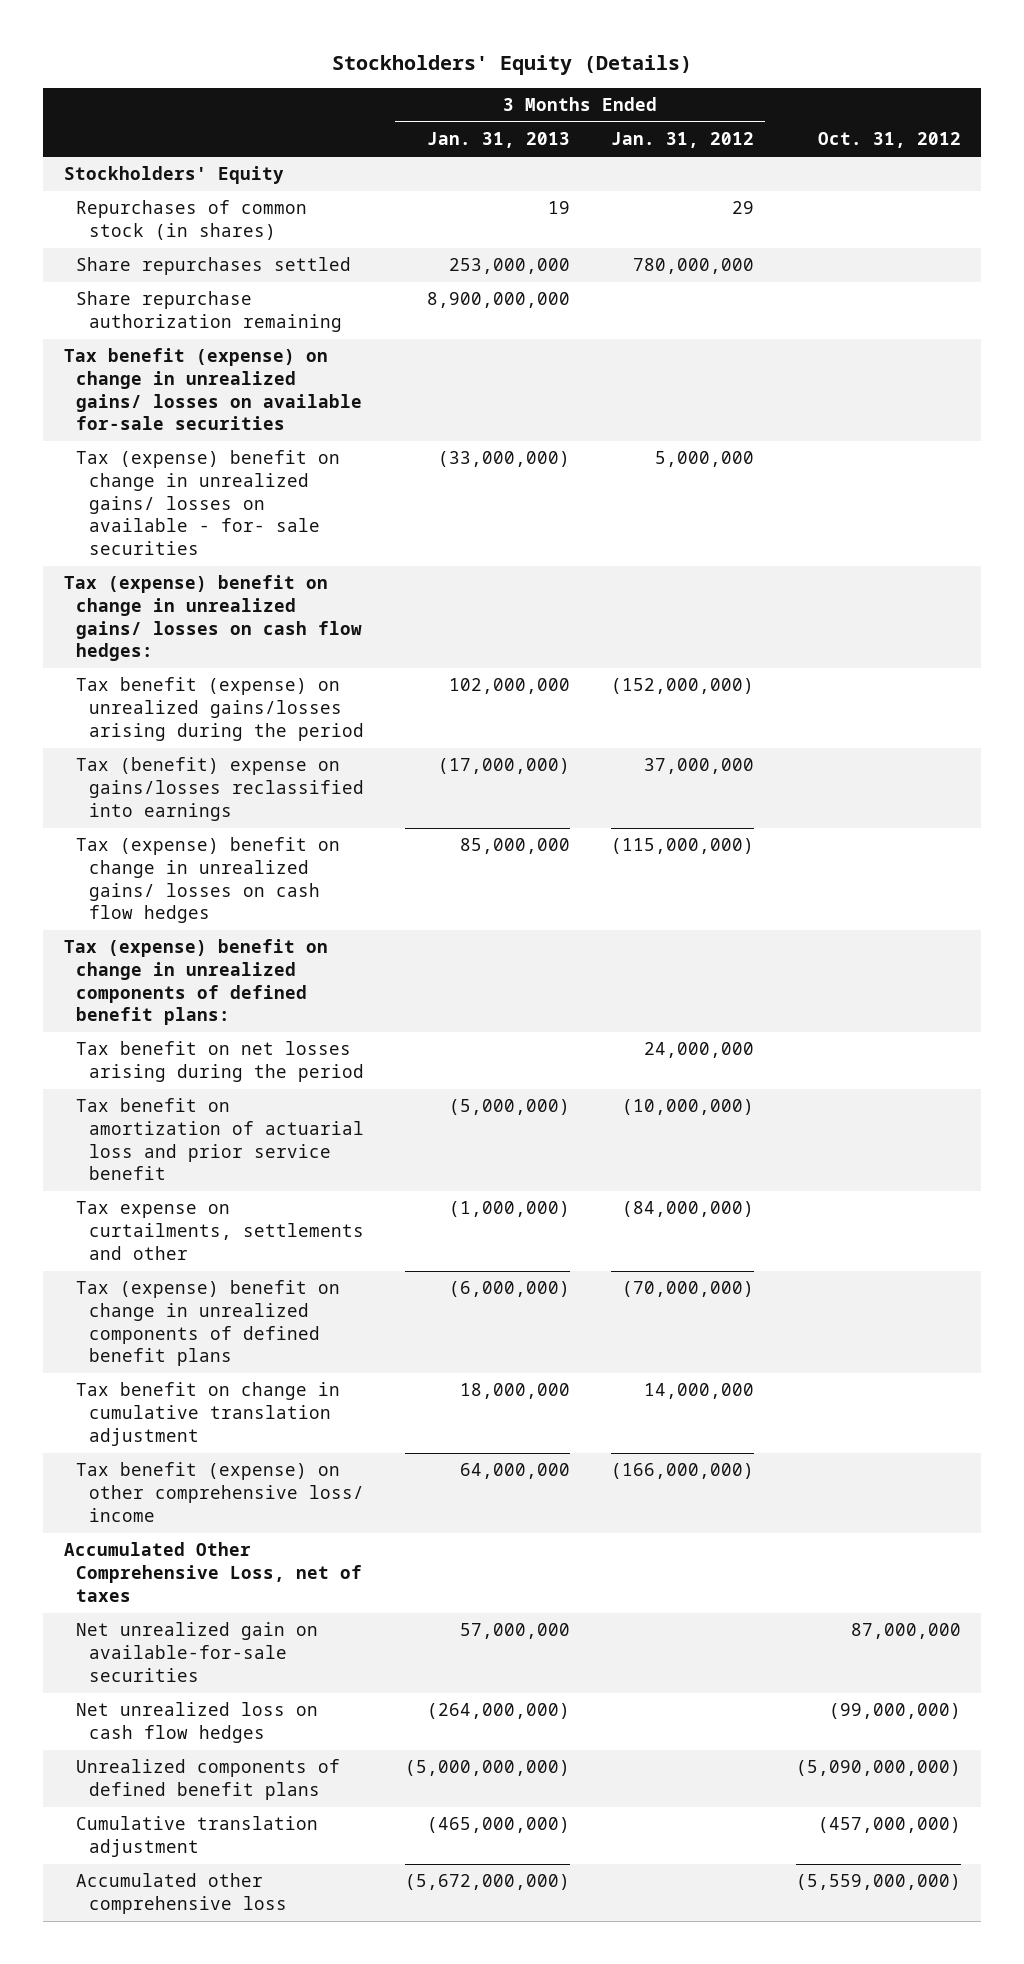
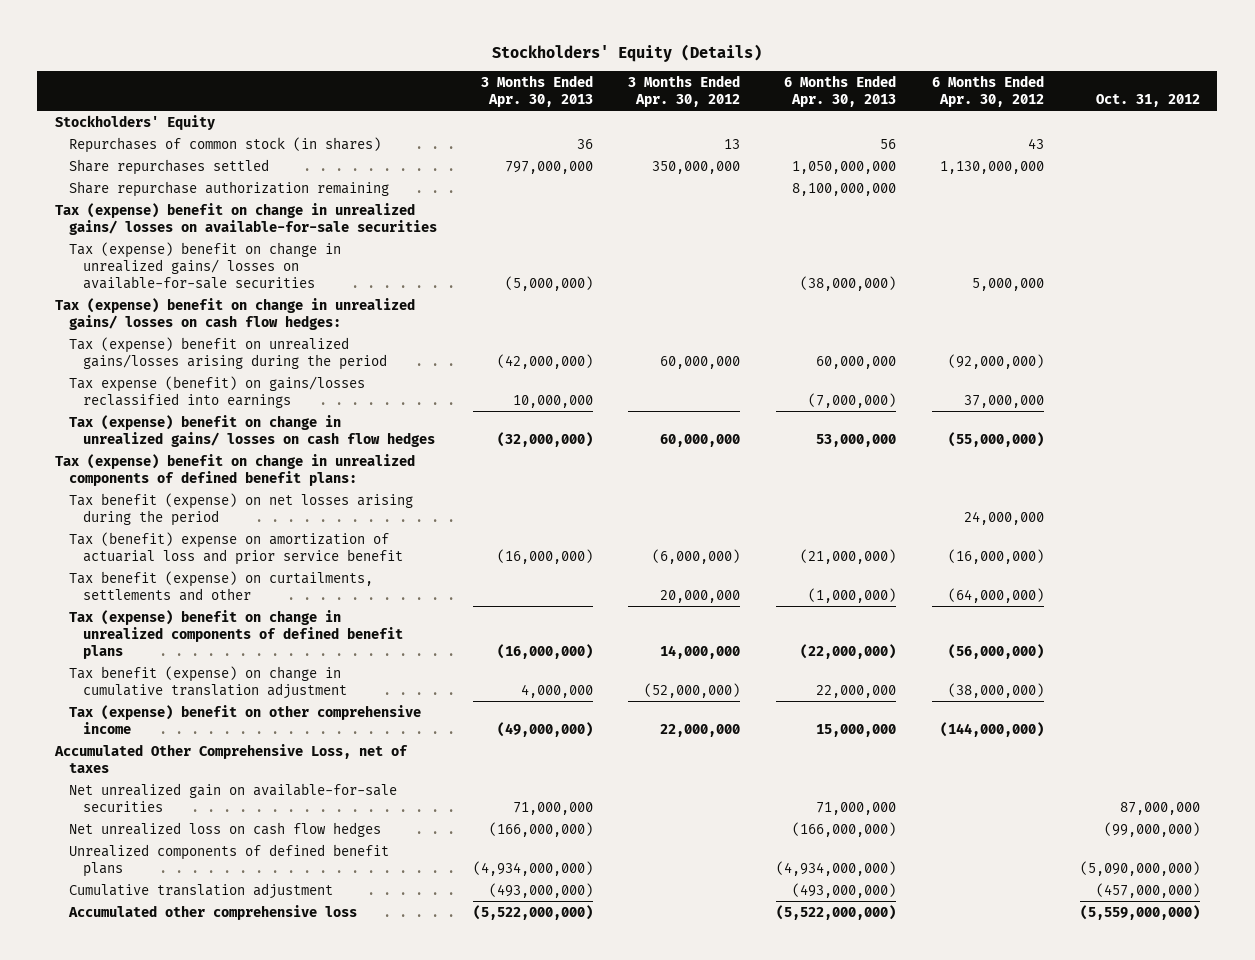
- | 3 Months Ended Jan. 31, 2013 | 3 Months Ended Jan. 31, 2012 | Oct. 31, 2012
+ | 3 Months Ended Apr. 30, 2013 | 3 Months Ended Apr. 30, 2012 | 6 Months Ended Apr. 30, 2013 | 6 Months Ended Apr. 30, 2012 | Oct. 31, 2012
- Tax benefit (expense) on change in unrealized gains/ losses on available for-sale securities
- Tax (expense) benefit on change in unrealized gains/ losses on available - for- sale securities | (33,000,000) | 5,000,000 |
+ Tax (expense) benefit on change in unrealized gains/ losses on available-for-sale securities
+ Tax (expense) benefit on change in unrealized gains/ losses on available-for-sale securities | (5,000,000) | | (38,000,000) | 5,000,000 |
- Tax benefit (expense) on unrealized gains/losses arising during the period | 102,000,000 | (152,000,000) |
- Tax (benefit) expense on gains/losses reclassified into earnings | (17,000,000) | 37,000,000 |
+ Tax (expense) benefit on unrealized gains/losses arising during the period | (42,000,000) | 60,000,000 | 60,000,000 | (92,000,000) |
+ Tax expense (benefit) on gains/losses reclassified into earnings | 10,000,000 | | (7,000,000) | 37,000,000 |
- Tax benefit on net losses arising during the period | | 24,000,000 |
- Tax benefit on amortization of actuarial loss and prior service benefit | (5,000,000) | (10,000,000) |
- Tax expense on curtailments, settlements and other | (1,000,000) | (84,000,000) |
+ Tax benefit (expense) on net losses arising during the period | | | | 24,000,000 |
+ Tax (benefit) expense on amortization of actuarial loss and prior service benefit | (16,000,000) | (6,000,000) | (21,000,000) | (16,000,000) |
+ Tax benefit (expense) on curtailments, settlements and other | | 20,000,000 | (1,000,000) | (64,000,000) |
- Tax benefit on change in cumulative translation adjustment | 18,000,000 | 14,000,000 |
- Tax benefit (expense) on other comprehensive loss/ income | 64,000,000 | (166,000,000) |
+ Tax benefit (expense) on change in cumulative translation adjustment | 4,000,000 | (52,000,000) | 22,000,000 | (38,000,000) |
+ Tax (expense) benefit on other comprehensive income | (49,000,000) | 22,000,000 | 15,000,000 | (144,000,000) |

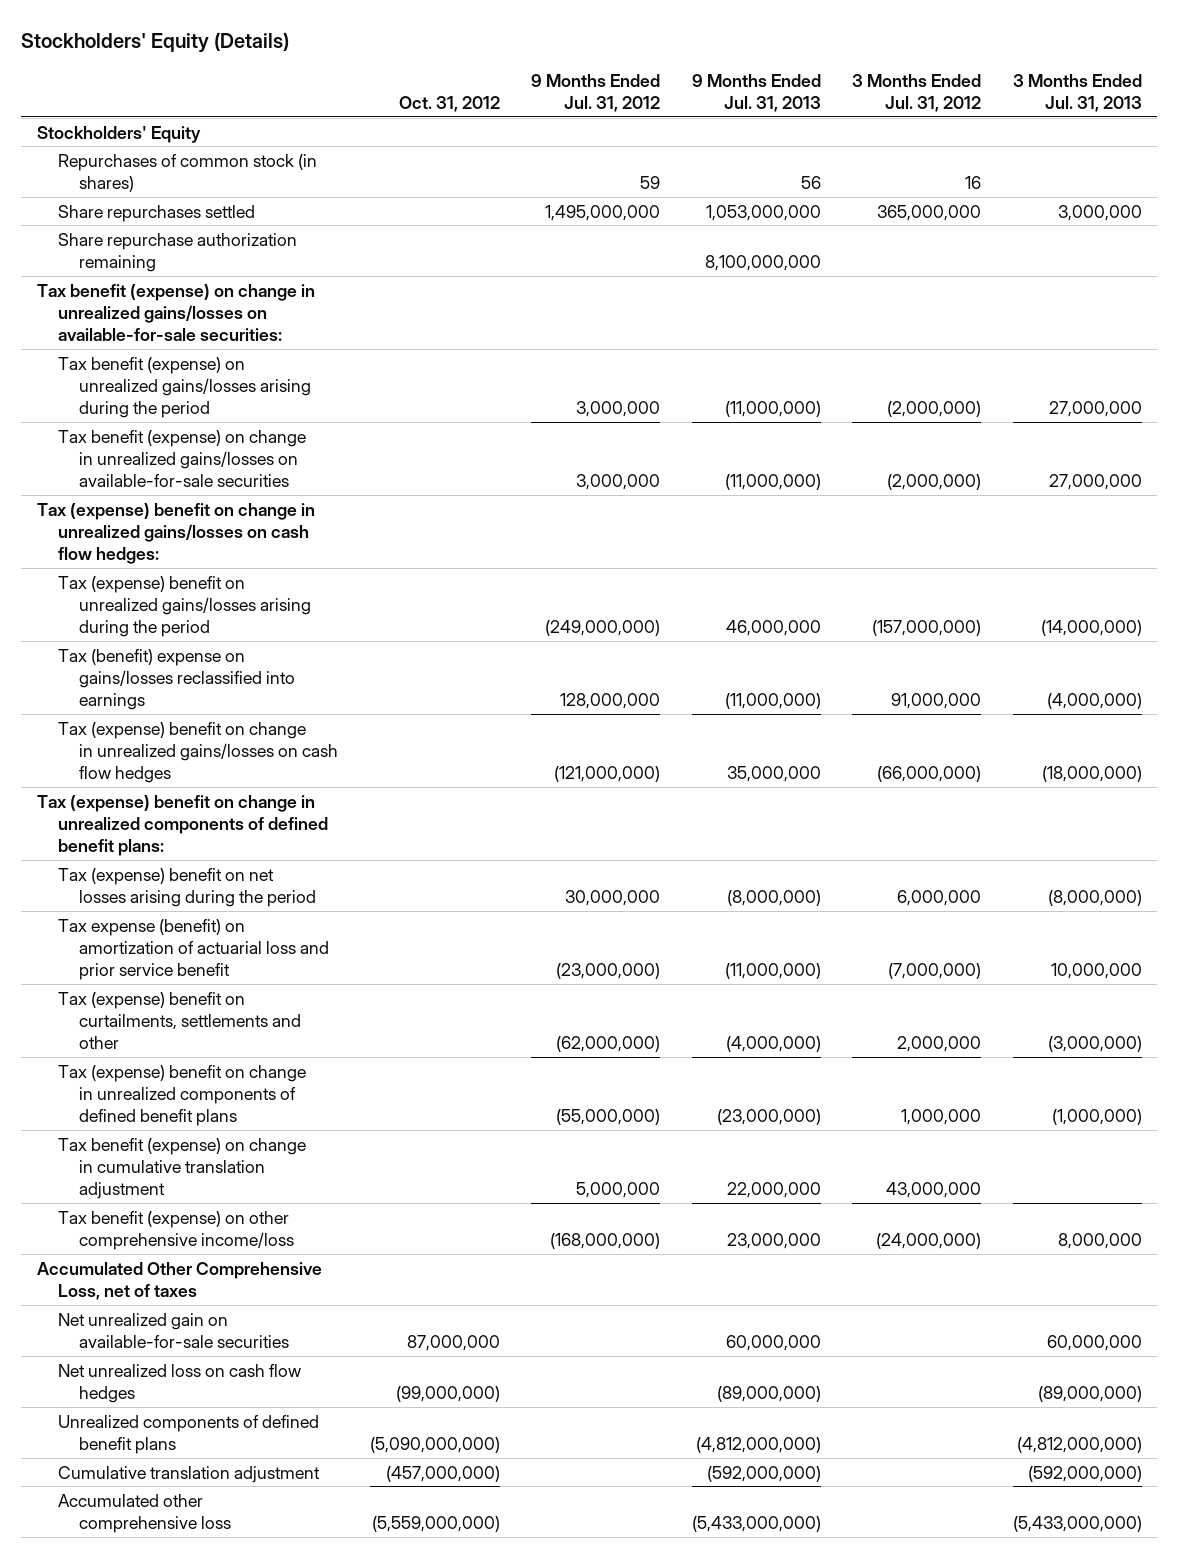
- | 3 Months Ended Apr. 30, 2013 | 3 Months Ended Apr. 30, 2012 | 6 Months Ended Apr. 30, 2013 | 6 Months Ended Apr. 30, 2012 | Oct. 31, 2012
+ | Oct. 31, 2012 | 9 Months Ended Jul. 31, 2012 | 9 Months Ended Jul. 31, 2013 | 3 Months Ended Jul. 31, 2012 | 3 Months Ended Jul. 31, 2013
- Tax (expense) benefit on change in unrealized gains/ losses on available-for-sale securities
- Tax (expense) benefit on change in unrealized gains/ losses on available-for-sale securities | (5,000,000) | | (38,000,000) | 5,000,000 |
- Tax (expense) benefit on change in unrealized gains/ losses on cash flow hedges:
+ Tax benefit (expense) on change in unrealized gains/losses on available-for-sale securities:
+ Tax benefit (expense) on unrealized gains/losses arising during the period | | 3,000,000 | (11,000,000) | (2,000,000) | 27,000,000
+ Tax benefit (expense) on change in unrealized gains/losses on available-for-sale securities | | 3,000,000 | (11,000,000) | (2,000,000) | 27,000,000
+ Tax (expense) benefit on change in unrealized gains/losses on cash flow hedges:
- Tax expense (benefit) on gains/losses reclassified into earnings | 10,000,000 | | (7,000,000) | 37,000,000 |
- Tax (expense) benefit on change in unrealized gains/ losses on cash flow hedges | (32,000,000) | 60,000,000 | 53,000,000 | (55,000,000) |
+ Tax (benefit) expense on gains/losses reclassified into earnings | | 128,000,000 | (11,000,000) | 91,000,000 | (4,000,000)
+ Tax (expense) benefit on change in unrealized gains/losses on cash flow hedges | | (121,000,000) | 35,000,000 | (66,000,000) | (18,000,000)
- Tax benefit (expense) on net losses arising during the period | | | | 24,000,000 |
- Tax (benefit) expense on amortization of actuarial loss and prior service benefit | (16,000,000) | (6,000,000) | (21,000,000) | (16,000,000) |
- Tax benefit (expense) on curtailments, settlements and other | | 20,000,000 | (1,000,000) | (64,000,000) |
+ Tax (expense) benefit on net losses arising during the period | | 30,000,000 | (8,000,000) | 6,000,000 | (8,000,000)
+ Tax expense (benefit) on amortization of actuarial loss and prior service benefit | | (23,000,000) | (11,000,000) | (7,000,000) | 10,000,000
+ Tax (expense) benefit on curtailments, settlements and other | | (62,000,000) | (4,000,000) | 2,000,000 | (3,000,000)
- Tax (expense) benefit on other comprehensive income | (49,000,000) | 22,000,000 | 15,000,000 | (144,000,000) |
+ Tax benefit (expense) on other comprehensive income/loss | | (168,000,000) | 23,000,000 | (24,000,000) | 8,000,000

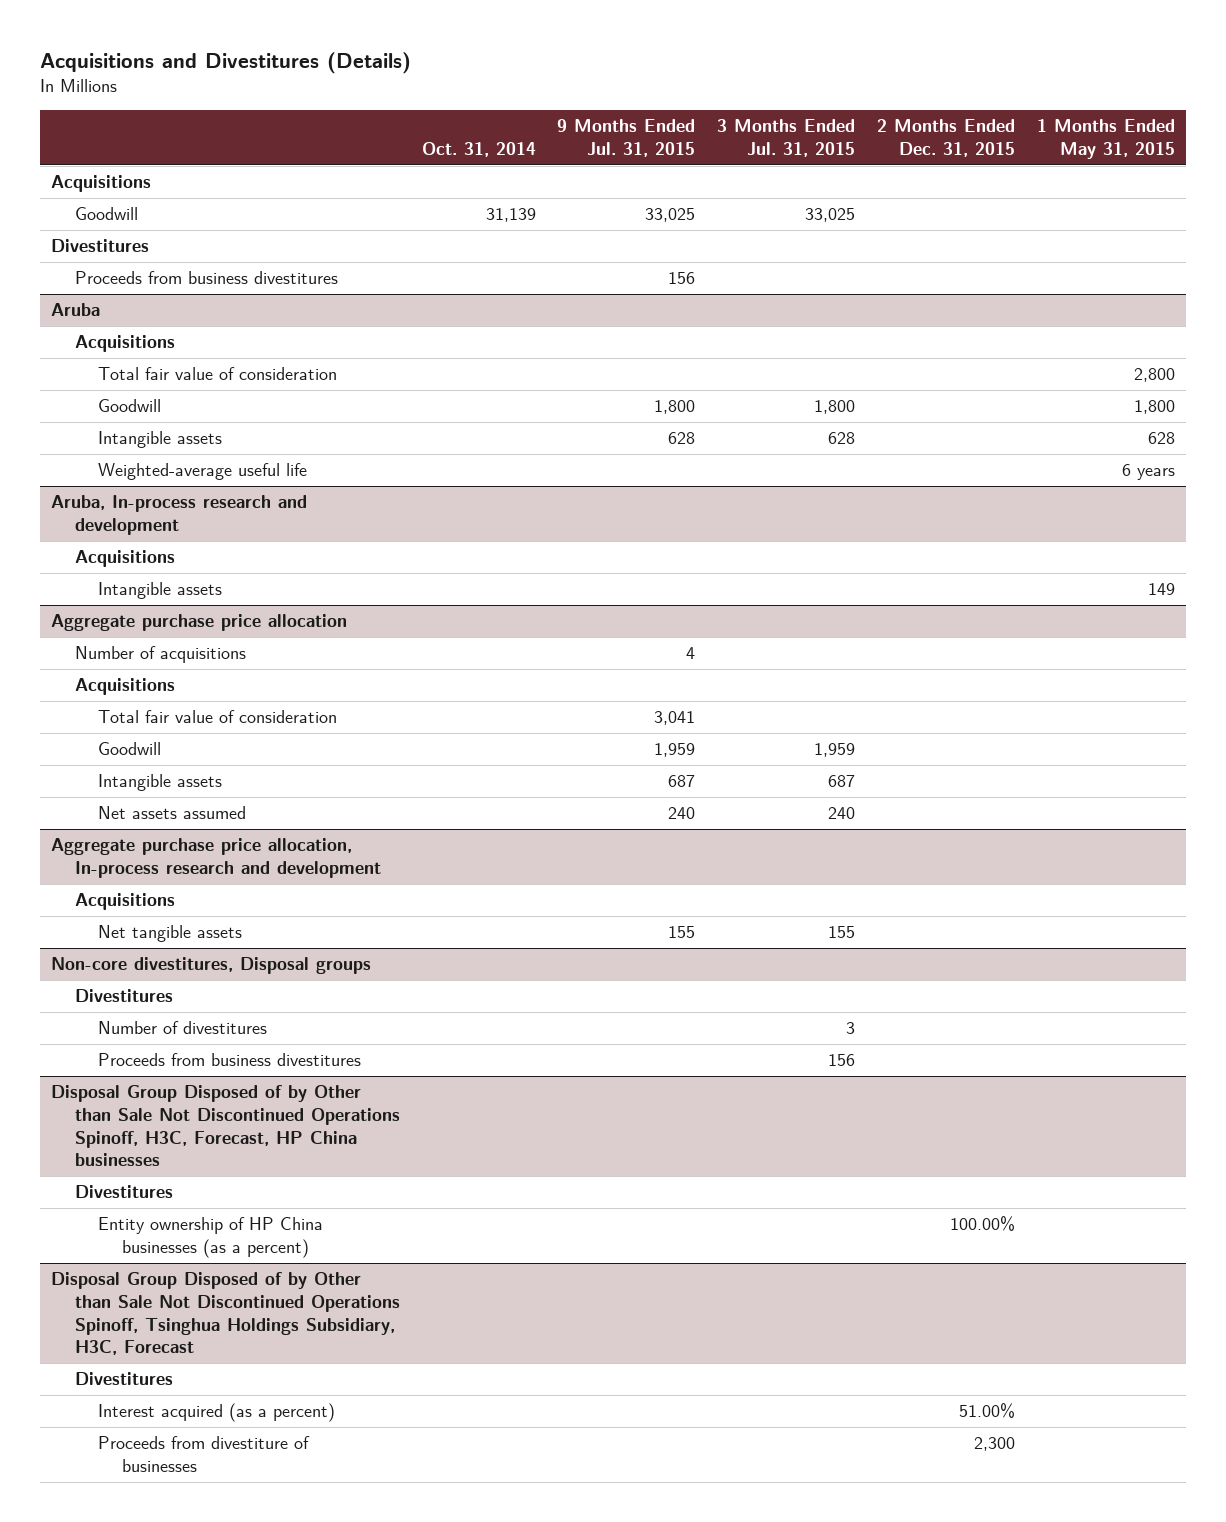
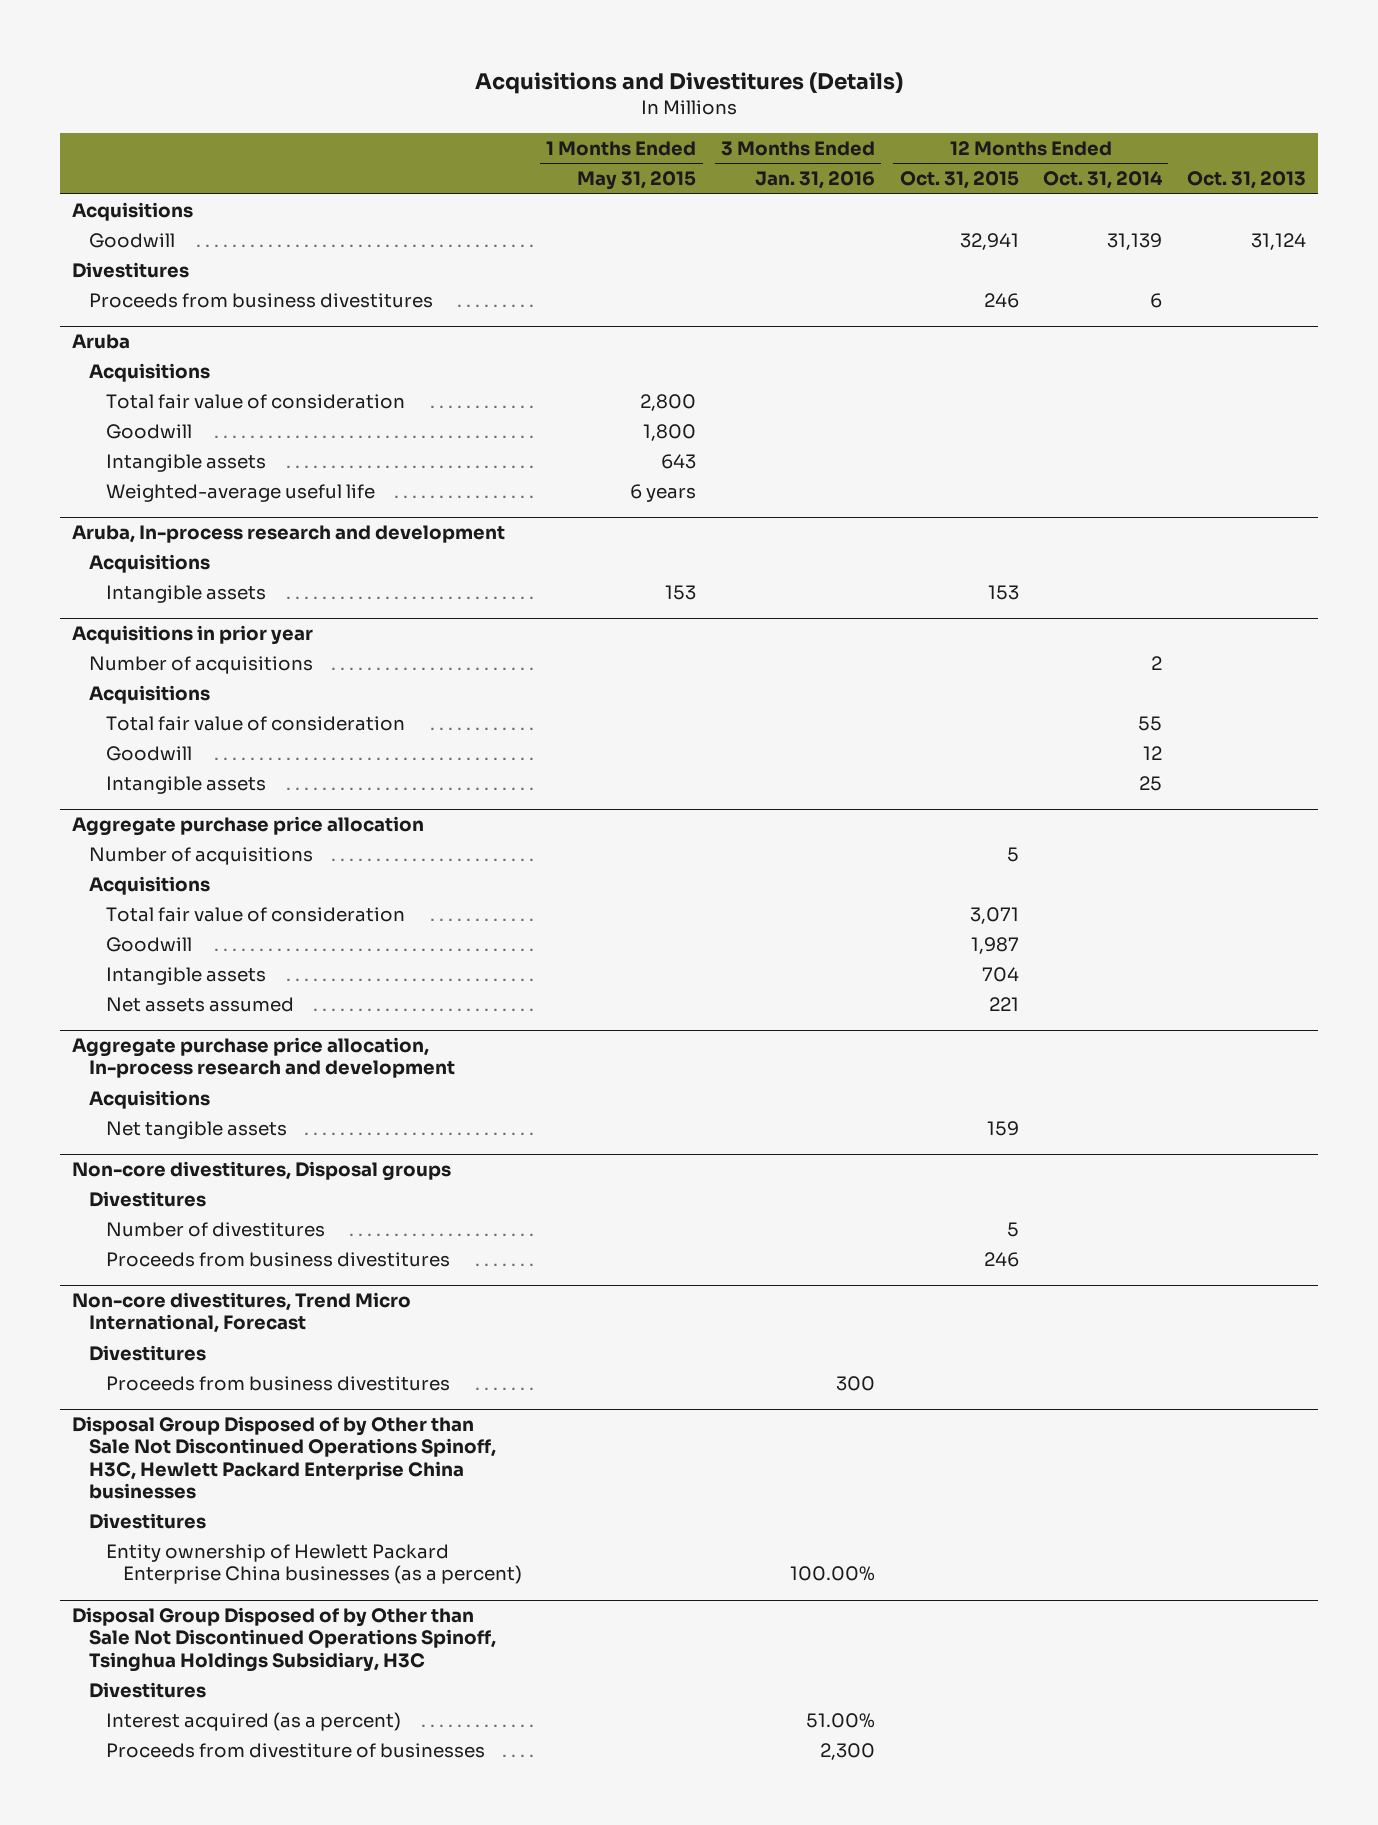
- | Oct. 31, 2014 | 9 Months Ended Jul. 31, 2015 | 3 Months Ended Jul. 31, 2015 | 2 Months Ended Dec. 31, 2015 | 1 Months Ended May 31, 2015
+ | 1 Months Ended May 31, 2015 | 3 Months Ended Jan. 31, 2016 | 12 Months Ended Oct. 31, 2015 | 12 Months Ended Oct. 31, 2014 | Oct. 31, 2013
@ Aruba
- Intangible assets | | 628 | 628 | | 628
+ Intangible assets | 643 | | | |
@ Aruba, In-process research and development
- Intangible assets | | | | | 149
+ Intangible assets | 153 | | 153 | |
+ Acquisitions in prior year
+ Number of acquisitions | | | | 2 |
+ Acquisitions
+ Total fair value of consideration | | | | 55 |
+ Goodwill | | | | 12 |
+ Intangible assets | | | | 25 |
- Disposal Group Disposed of by Other than Sale Not Discontinued Operations Spinoff, H3C, Forecast, HP China businesses
+ Non-core divestitures, Trend Micro International, Forecast
+ Divestitures
+ Proceeds from business divestitures | | 300 | | |
+ Disposal Group Disposed of by Other than Sale Not Discontinued Operations Spinoff, H3C, Hewlett Packard Enterprise China businesses
- Entity ownership of HP China businesses (as a percent) | | | | 100.00% |
- Disposal Group Disposed of by Other than Sale Not Discontinued Operations Spinoff, Tsinghua Holdings Subsidiary, H3C, Forecast
+ Entity ownership of Hewlett Packard Enterprise China businesses (as a percent) | | 100.00% | | |
+ Disposal Group Disposed of by Other than Sale Not Discontinued Operations Spinoff, Tsinghua Holdings Subsidiary, H3C

